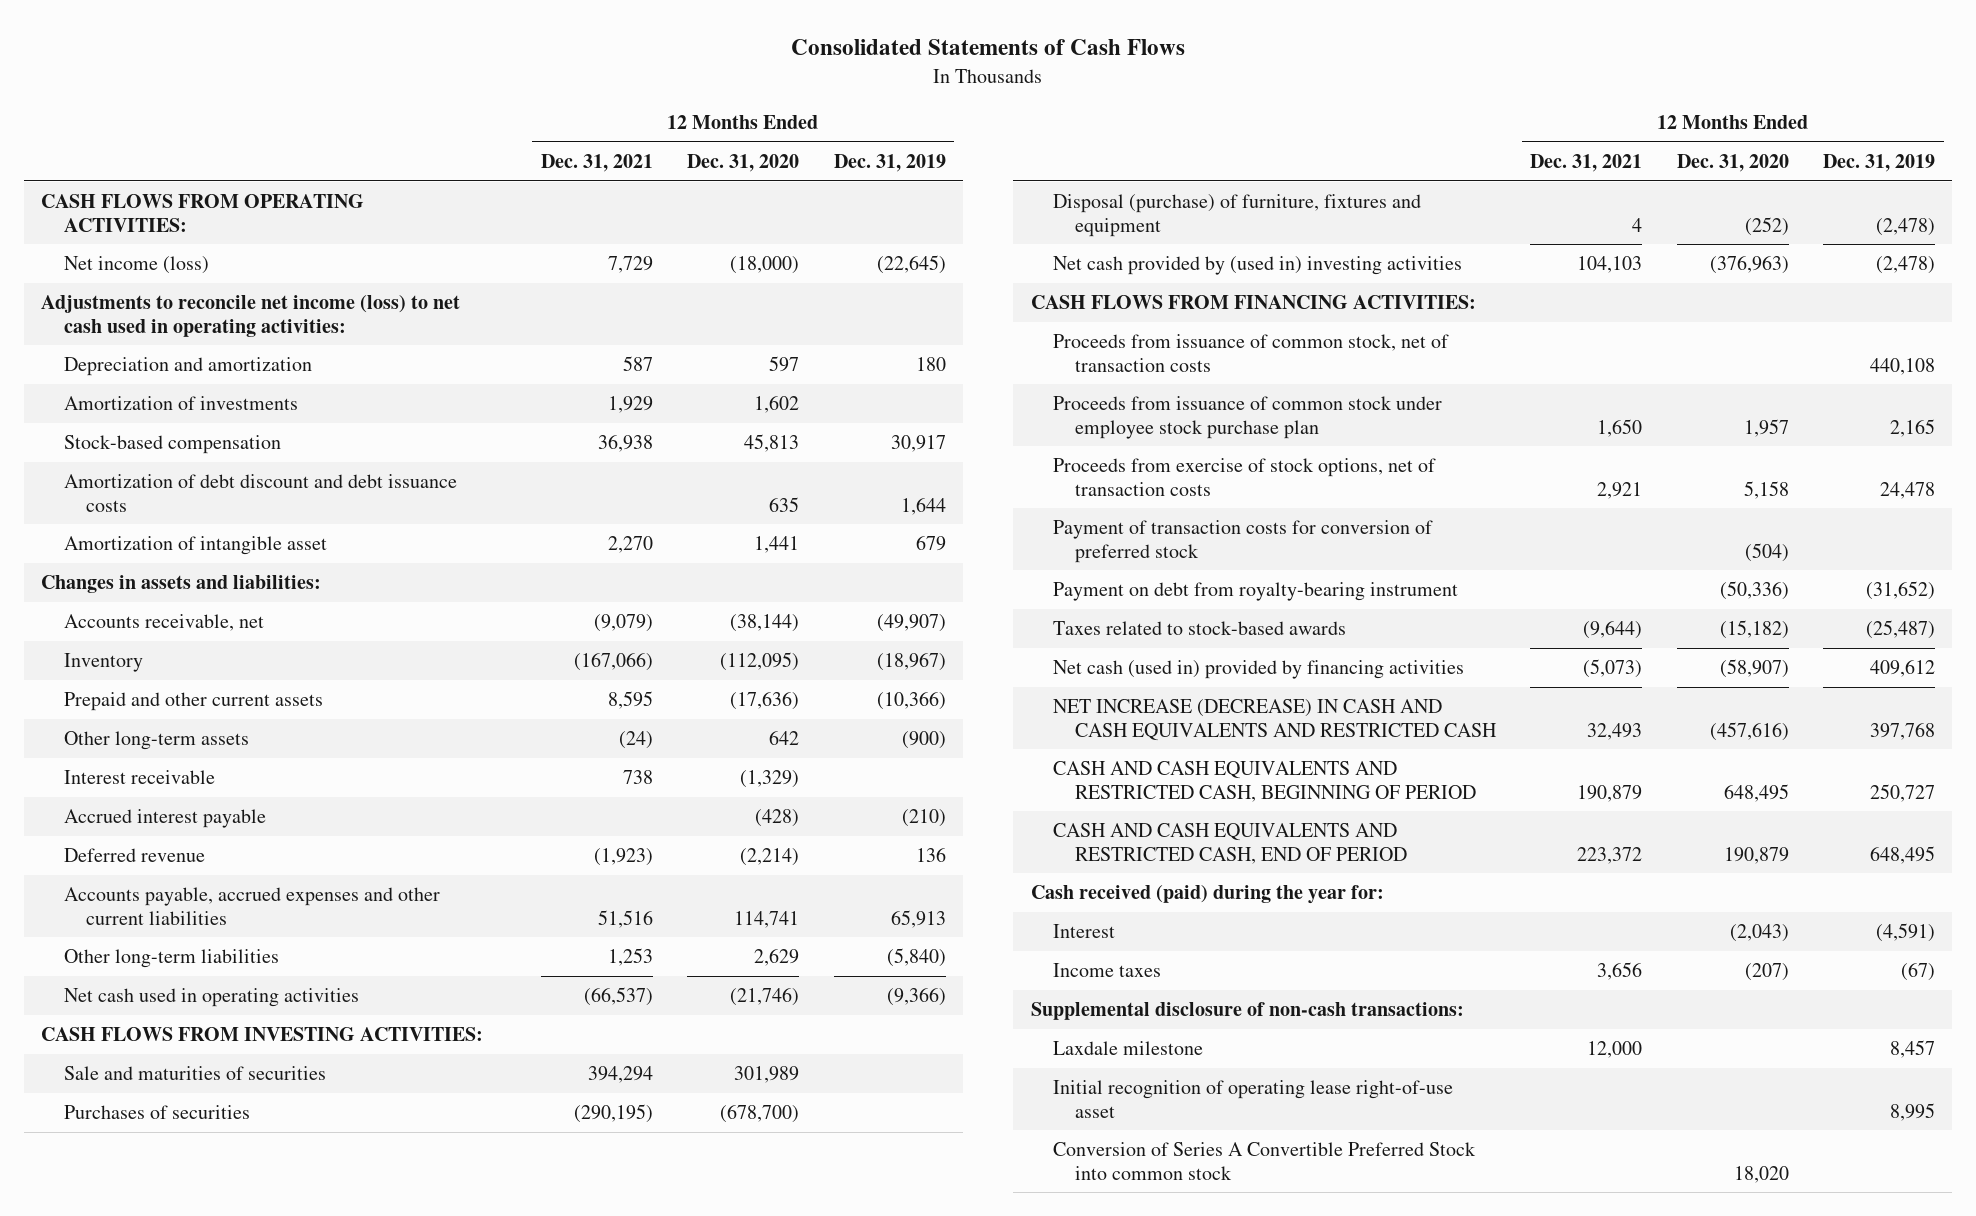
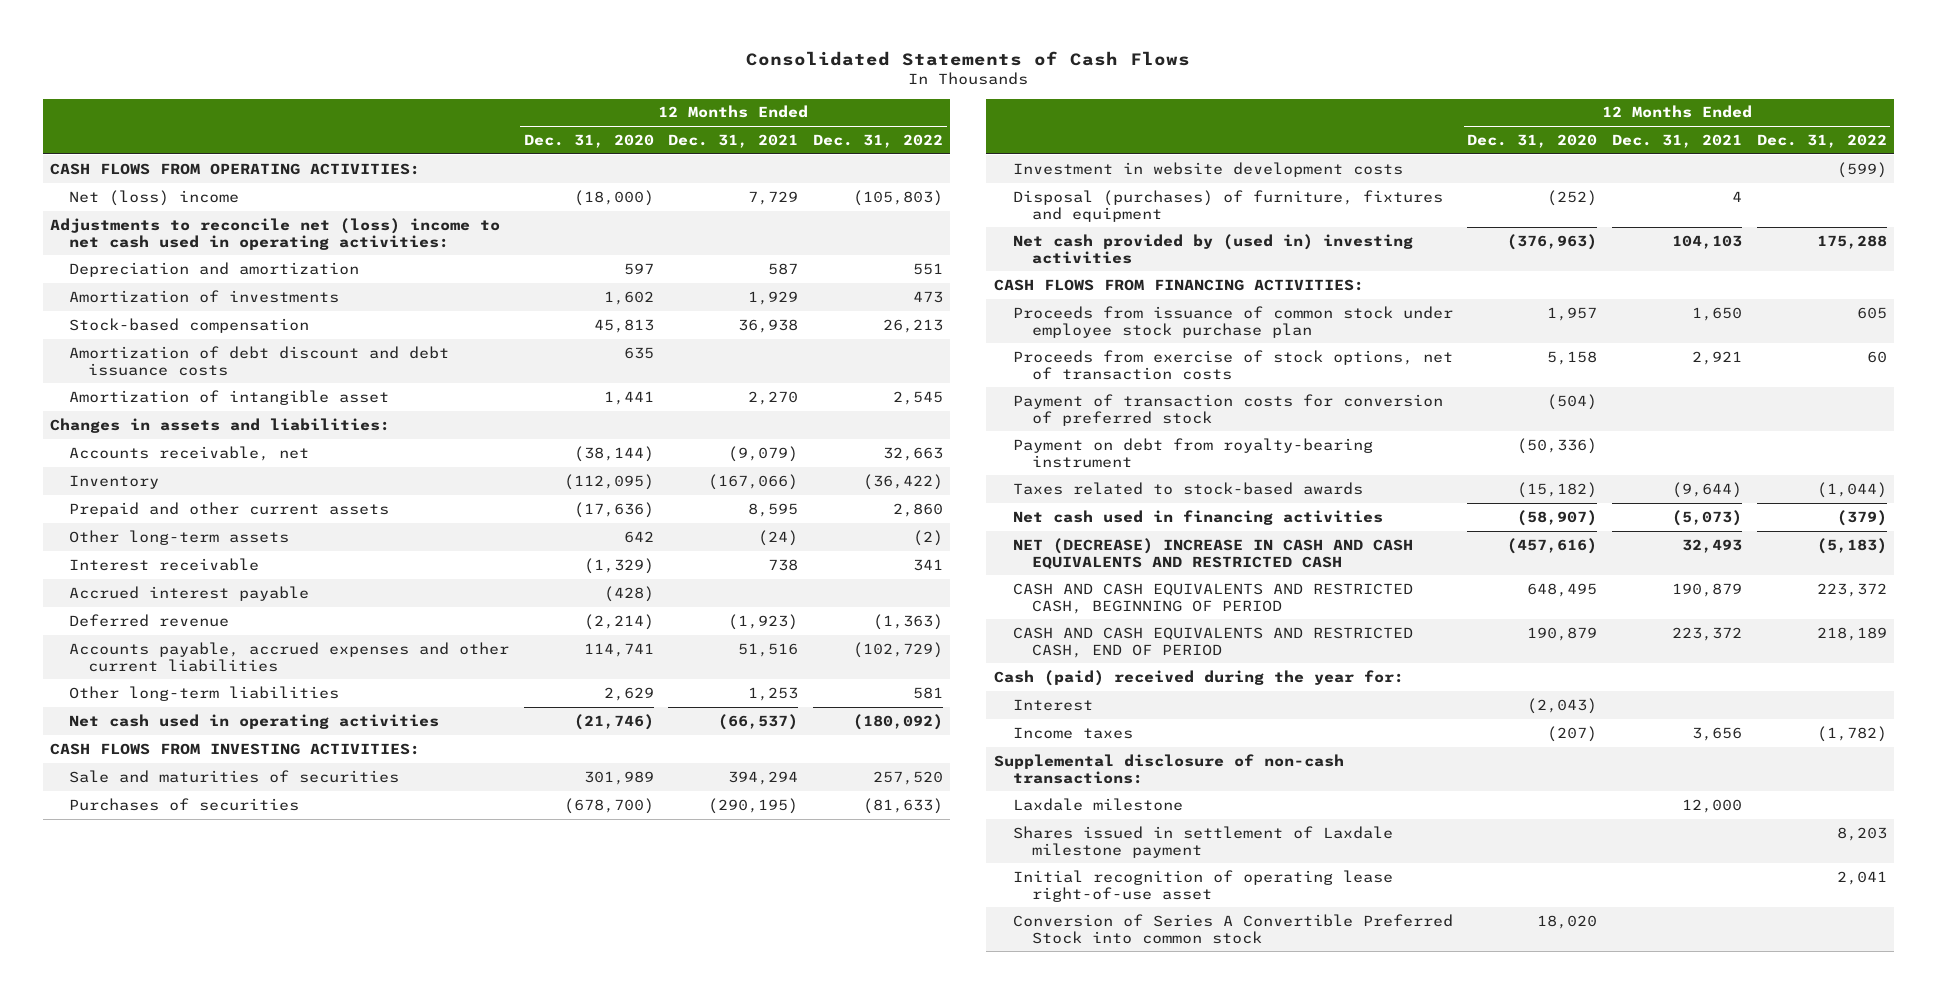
- | 12 Months Ended Dec. 31, 2021 | 12 Months Ended Dec. 31, 2020 | 12 Months Ended Dec. 31, 2019
+ | 12 Months Ended Dec. 31, 2020 | 12 Months Ended Dec. 31, 2021 | 12 Months Ended Dec. 31, 2022
- Net income (loss) | 7,729 | (18,000) | (22,645)
- Adjustments to reconcile net income (loss) to net cash used in operating activities:
+ Net (loss) income | (18,000) | 7,729 | (105,803)
+ Adjustments to reconcile net (loss) income to net cash used in operating activities:
- Disposal (purchase) of furniture, fixtures and equipment | 4 | (252) | (2,478)
+ Investment in website development costs | | | (599)
+ Disposal (purchases) of furniture, fixtures and equipment | (252) | 4 |
- Proceeds from issuance of common stock, net of transaction costs | | | 440,108
- Net cash (used in) provided by financing activities | (5,073) | (58,907) | 409,612
- NET INCREASE (DECREASE) IN CASH AND CASH EQUIVALENTS AND RESTRICTED CASH | 32,493 | (457,616) | 397,768
+ Net cash used in financing activities | (58,907) | (5,073) | (379)
+ NET (DECREASE) INCREASE IN CASH AND CASH EQUIVALENTS AND RESTRICTED CASH | (457,616) | 32,493 | (5,183)
- Cash received (paid) during the year for:
+ Cash (paid) received during the year for:
+ Shares issued in settlement of Laxdale milestone payment | | | 8,203

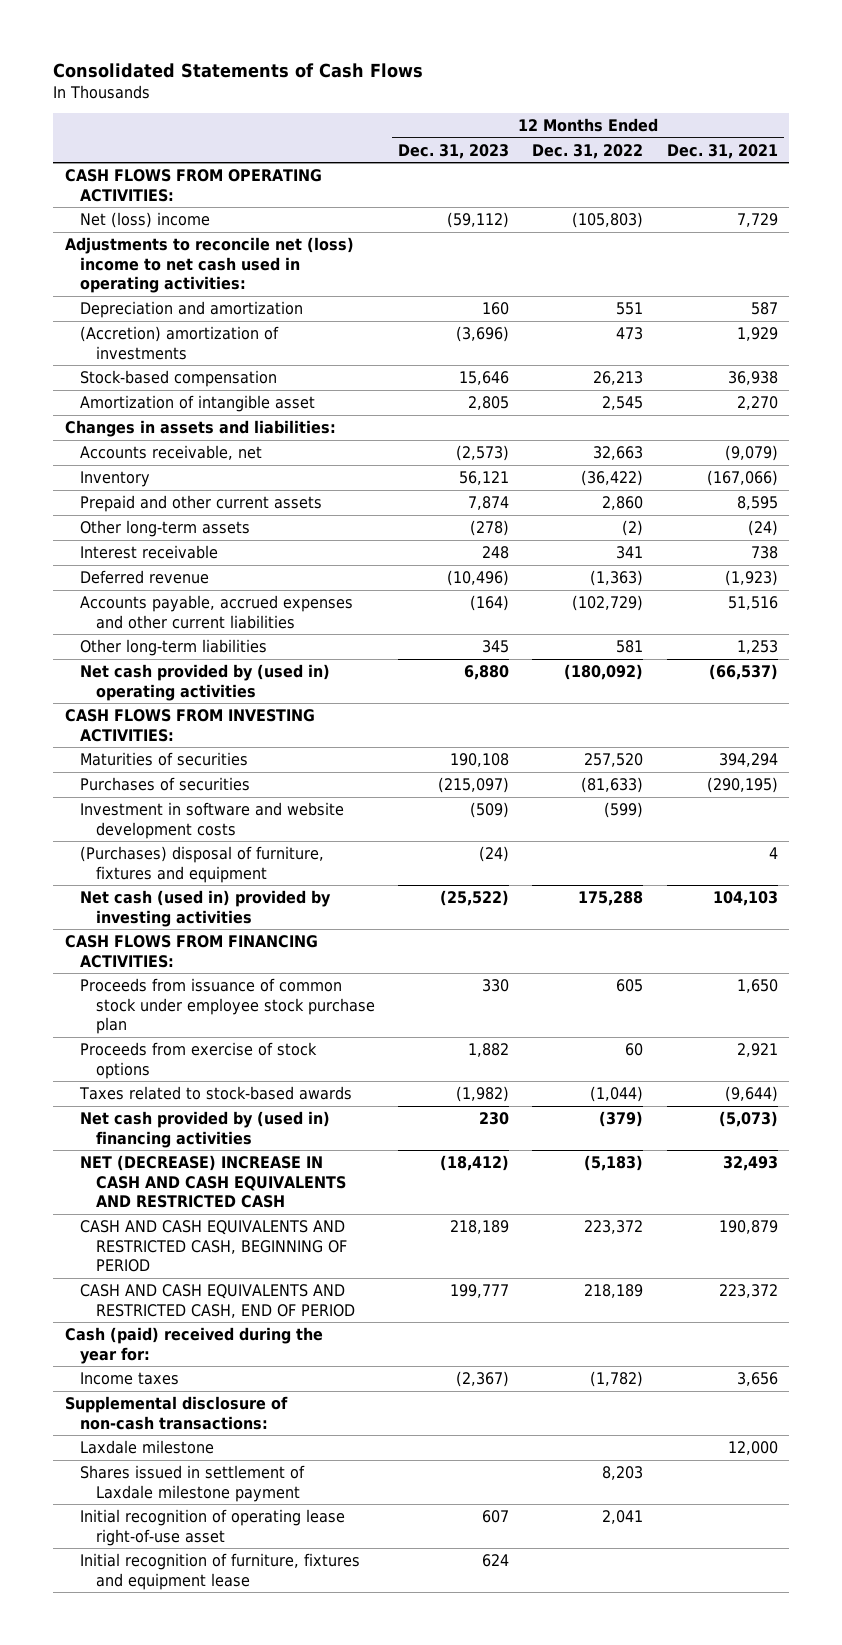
- | 12 Months Ended Dec. 31, 2020 | 12 Months Ended Dec. 31, 2021 | 12 Months Ended Dec. 31, 2022
+ | 12 Months Ended Dec. 31, 2023 | 12 Months Ended Dec. 31, 2022 | 12 Months Ended Dec. 31, 2021
- Amortization of investments | 1,602 | 1,929 | 473
+ (Accretion) amortization of investments | (3,696) | 473 | 1,929
- Amortization of debt discount and debt issuance costs | 635 | |
- Accrued interest payable | (428) | |
- Net cash used in operating activities | (21,746) | (66,537) | (180,092)
+ Net cash provided by (used in) operating activities | 6,880 | (180,092) | (66,537)
- Sale and maturities of securities | 301,989 | 394,294 | 257,520
+ Maturities of securities | 190,108 | 257,520 | 394,294
- Investment in website development costs | | | (599)
- Disposal (purchases) of furniture, fixtures and equipment | (252) | 4 |
- Net cash provided by (used in) investing activities | (376,963) | 104,103 | 175,288
+ Investment in software and website development costs | (509) | (599) |
+ (Purchases) disposal of furniture, fixtures and equipment | (24) | | 4
+ Net cash (used in) provided by investing activities | (25,522) | 175,288 | 104,103
- Proceeds from exercise of stock options, net of transaction costs | 5,158 | 2,921 | 60
- Payment of transaction costs for conversion of preferred stock | (504) | |
- Payment on debt from royalty-bearing instrument | (50,336) | |
+ Proceeds from exercise of stock options | 1,882 | 60 | 2,921
- Net cash used in financing activities | (58,907) | (5,073) | (379)
+ Net cash provided by (used in) financing activities | 230 | (379) | (5,073)
- Interest | (2,043) | |
- Conversion of Series A Convertible Preferred Stock into common stock | 18,020 | |
+ Initial recognition of furniture, fixtures and equipment lease | 624 | |

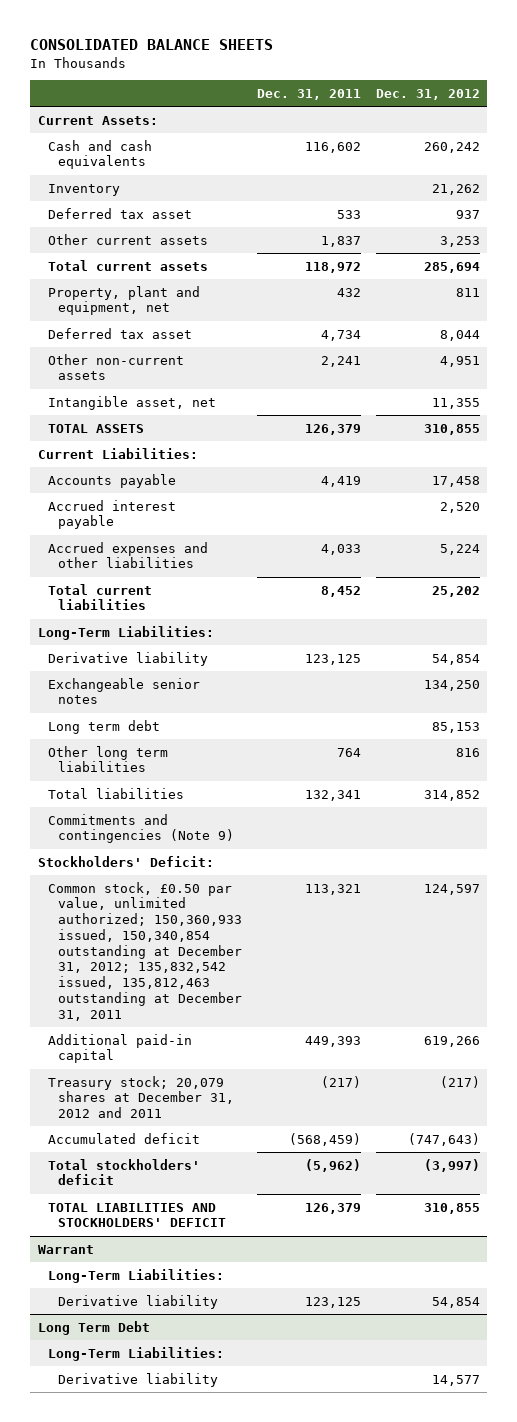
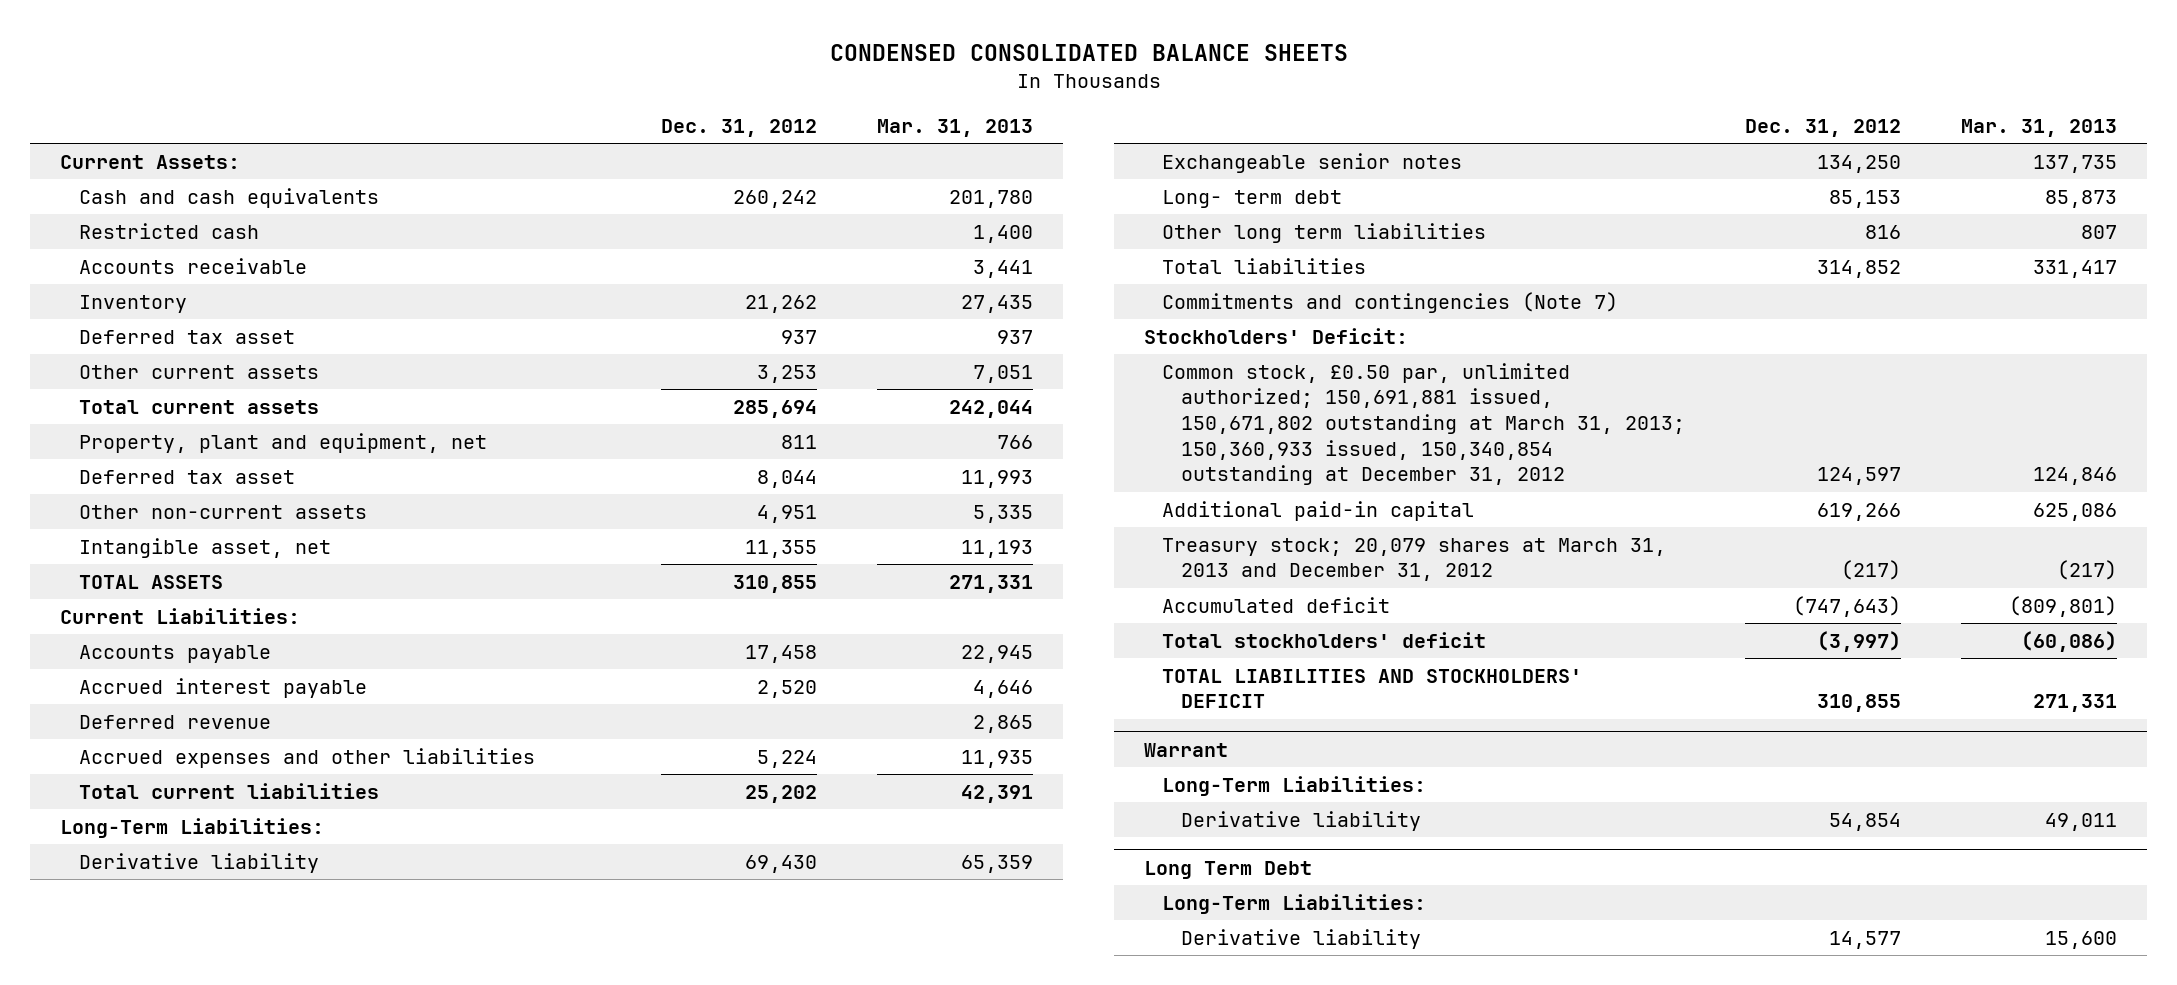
- CONSOLIDATED BALANCE SHEETS
+ CONDENSED CONSOLIDATED BALANCE SHEETS
- | Dec. 31, 2011 | Dec. 31, 2012
+ | Dec. 31, 2012 | Mar. 31, 2013
+ Restricted cash | | 1,400
+ Accounts receivable | | 3,441
+ Deferred revenue | | 2,865
- Derivative liability | 123,125 | 54,854
+ Derivative liability | 69,430 | 65,359
- Long term debt | | 85,153
+ Long- term debt | 85,153 | 85,873
- Commitments and contingencies (Note 9)
+ Commitments and contingencies (Note 7)
- Common stock, £0.50 par value, unlimited authorized; 150,360,933 issued, 150,340,854 outstanding at December 31, 2012; 135,832,542 issued, 135,812,463 outstanding at December 31, 2011 | 113,321 | 124,597
+ Common stock, £0.50 par, unlimited authorized; 150,691,881 issued, 150,671,802 outstanding at March 31, 2013; 150,360,933 issued, 150,340,854 outstanding at December 31, 2012 | 124,597 | 124,846
- Treasury stock; 20,079 shares at December 31, 2012 and 2011 | (217) | (217)
+ Treasury stock; 20,079 shares at March 31, 2013 and December 31, 2012 | (217) | (217)

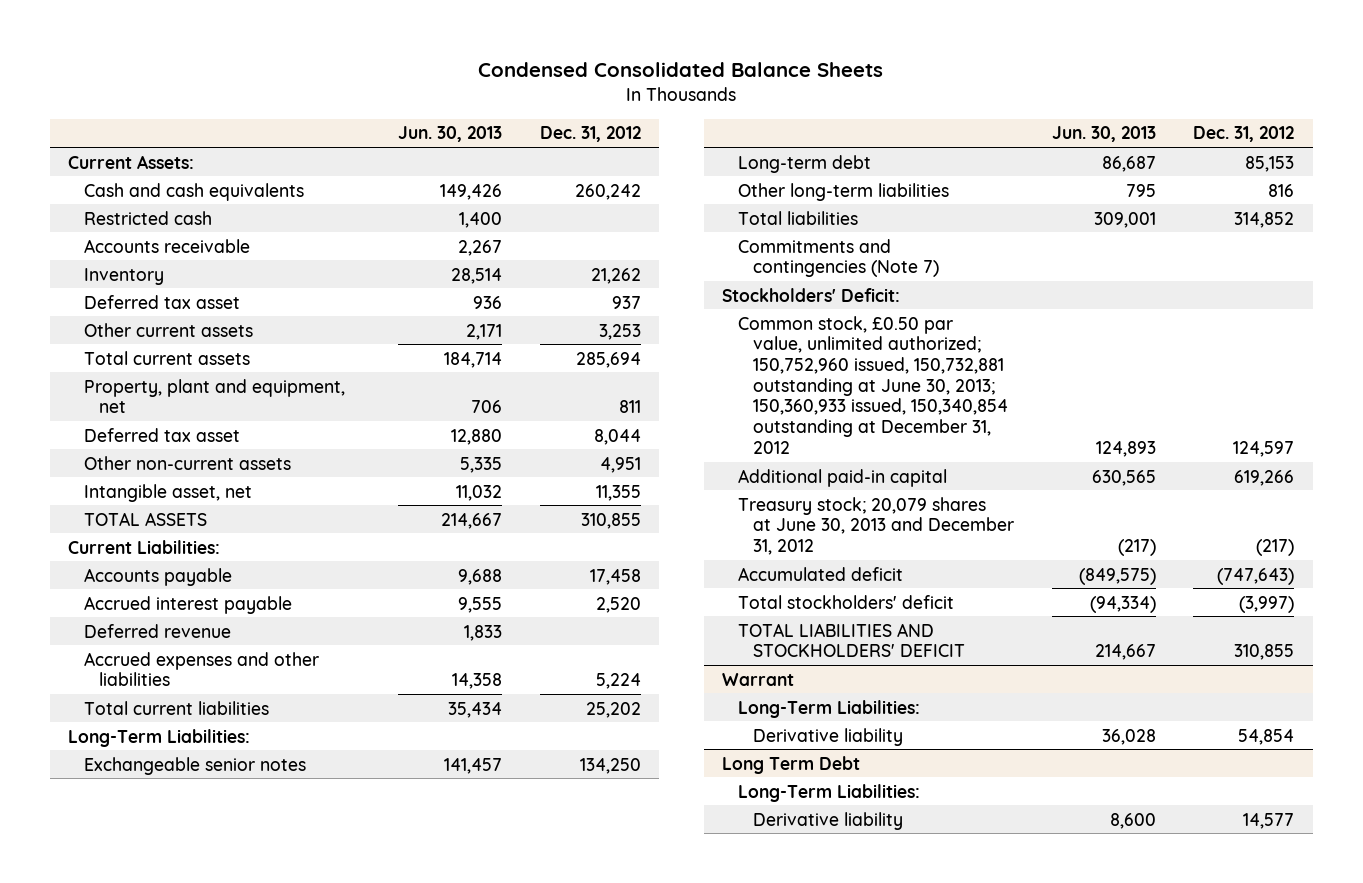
- CONDENSED CONSOLIDATED BALANCE SHEETS
+ Condensed Consolidated Balance Sheets
- | Dec. 31, 2012 | Mar. 31, 2013
+ | Jun. 30, 2013 | Dec. 31, 2012
- Derivative liability | 69,430 | 65,359
- Long- term debt | 85,153 | 85,873
- Other long term liabilities | 816 | 807
+ Long-term debt | 86,687 | 85,153
+ Other long-term liabilities | 795 | 816
- Common stock, £0.50 par, unlimited authorized; 150,691,881 issued, 150,671,802 outstanding at March 31, 2013; 150,360,933 issued, 150,340,854 outstanding at December 31, 2012 | 124,597 | 124,846
+ Common stock, £0.50 par value, unlimited authorized; 150,752,960 issued, 150,732,881 outstanding at June 30, 2013; 150,360,933 issued, 150,340,854 outstanding at December 31, 2012 | 124,893 | 124,597
- Treasury stock; 20,079 shares at March 31, 2013 and December 31, 2012 | (217) | (217)
+ Treasury stock; 20,079 shares at June 30, 2013 and December 31, 2012 | (217) | (217)

